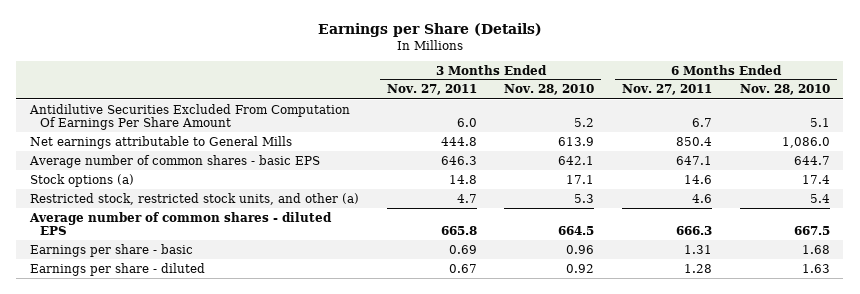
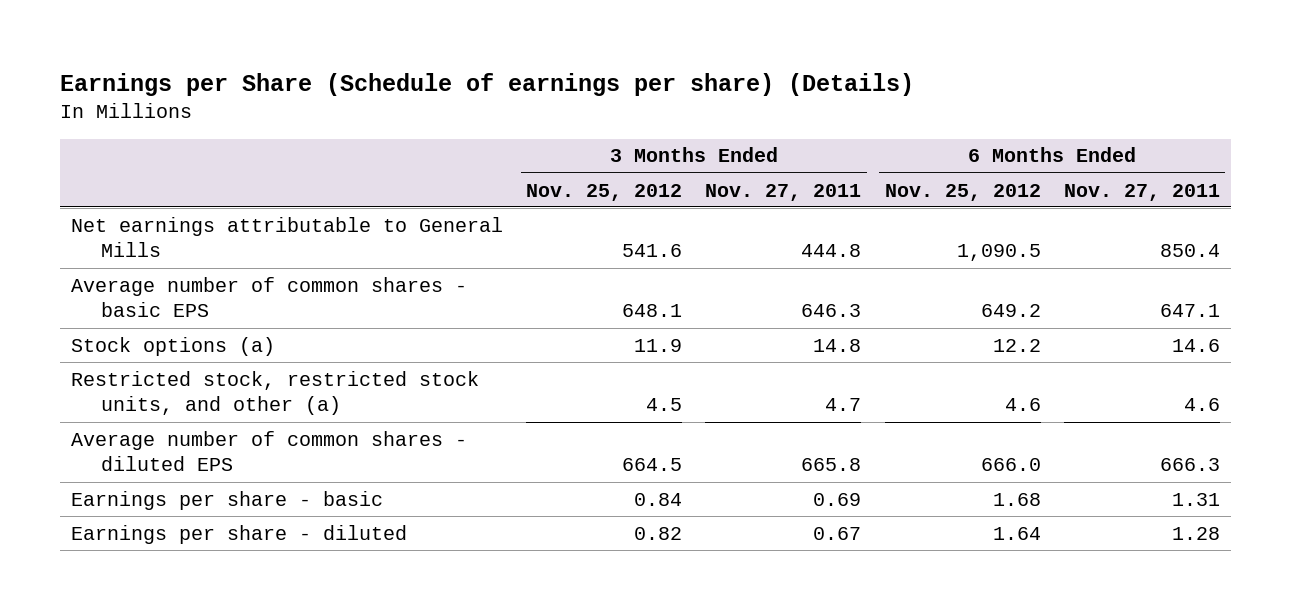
- Earnings per Share (Details)
+ Earnings per Share (Schedule of earnings per share) (Details)
- | 3 Months Ended Nov. 27, 2011 | 3 Months Ended Nov. 28, 2010 | 6 Months Ended Nov. 27, 2011 | 6 Months Ended Nov. 28, 2010
+ | 3 Months Ended Nov. 25, 2012 | 3 Months Ended Nov. 27, 2011 | 6 Months Ended Nov. 25, 2012 | 6 Months Ended Nov. 27, 2011
- Antidilutive Securities Excluded From Computation Of Earnings Per Share Amount | 6.0 | 5.2 | 6.7 | 5.1

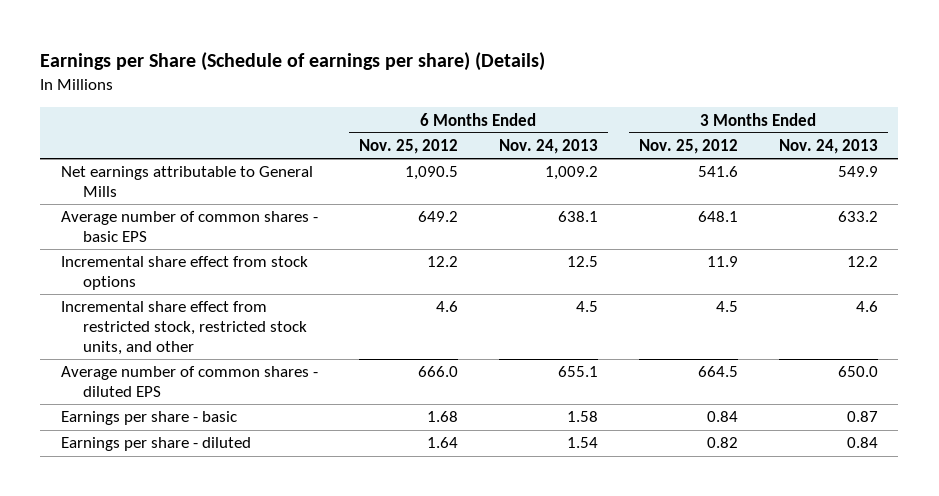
- | 3 Months Ended Nov. 25, 2012 | 3 Months Ended Nov. 27, 2011 | 6 Months Ended Nov. 25, 2012 | 6 Months Ended Nov. 27, 2011
+ | 6 Months Ended Nov. 25, 2012 | 6 Months Ended Nov. 24, 2013 | 3 Months Ended Nov. 25, 2012 | 3 Months Ended Nov. 24, 2013
- Stock options (a) | 11.9 | 14.8 | 12.2 | 14.6
- Restricted stock, restricted stock units, and other (a) | 4.5 | 4.7 | 4.6 | 4.6
+ Incremental share effect from stock options | 12.2 | 12.5 | 11.9 | 12.2
+ Incremental share effect from restricted stock, restricted stock units, and other | 4.6 | 4.5 | 4.5 | 4.6

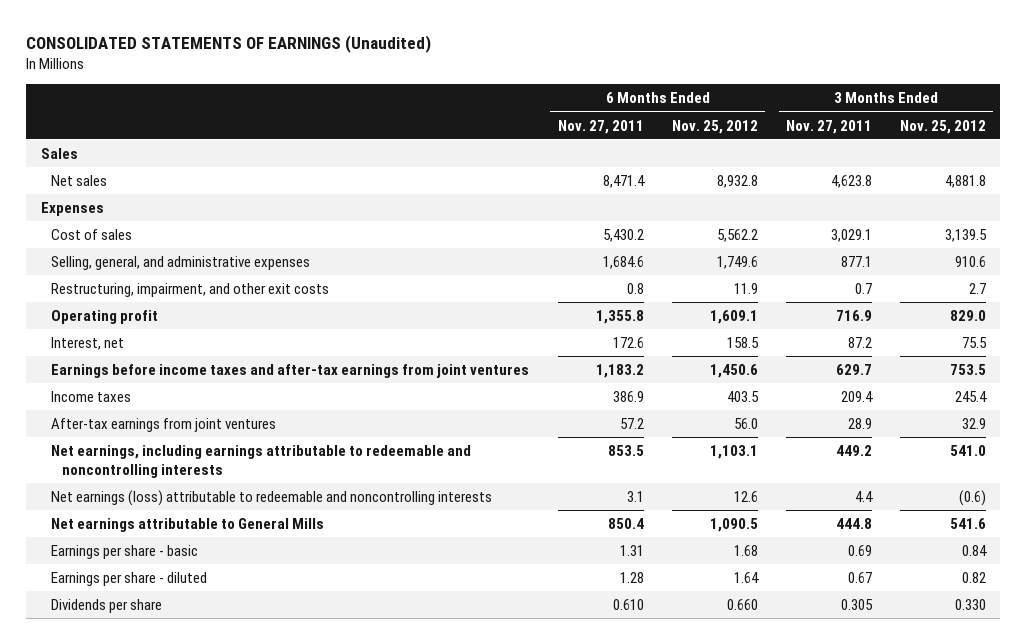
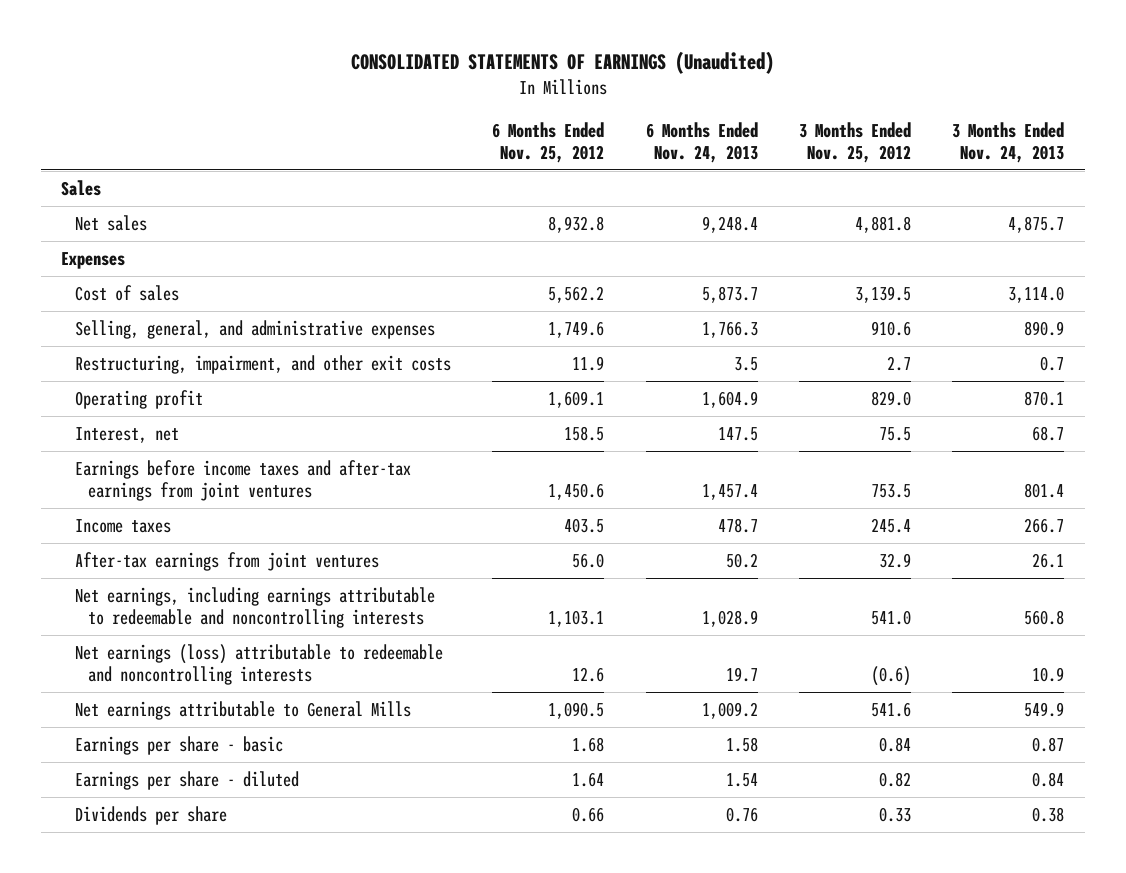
- | 6 Months Ended Nov. 27, 2011 | 6 Months Ended Nov. 25, 2012 | 3 Months Ended Nov. 27, 2011 | 3 Months Ended Nov. 25, 2012
+ | 6 Months Ended Nov. 25, 2012 | 6 Months Ended Nov. 24, 2013 | 3 Months Ended Nov. 25, 2012 | 3 Months Ended Nov. 24, 2013
- Dividends per share | 0.610 | 0.660 | 0.305 | 0.330
+ Dividends per share | 0.66 | 0.76 | 0.33 | 0.38

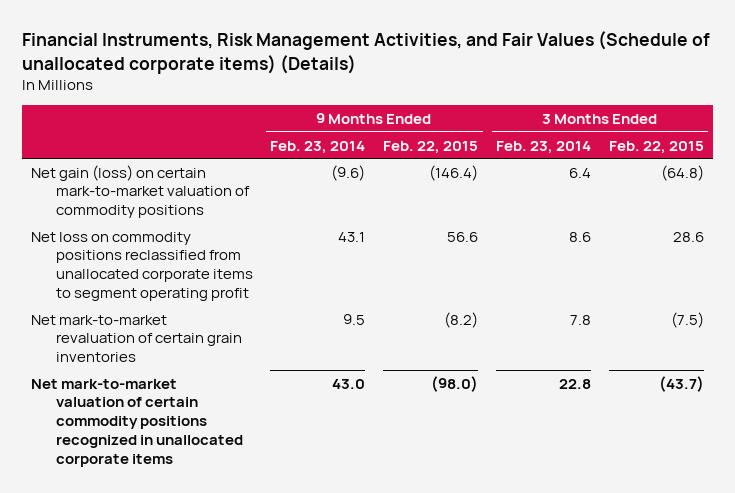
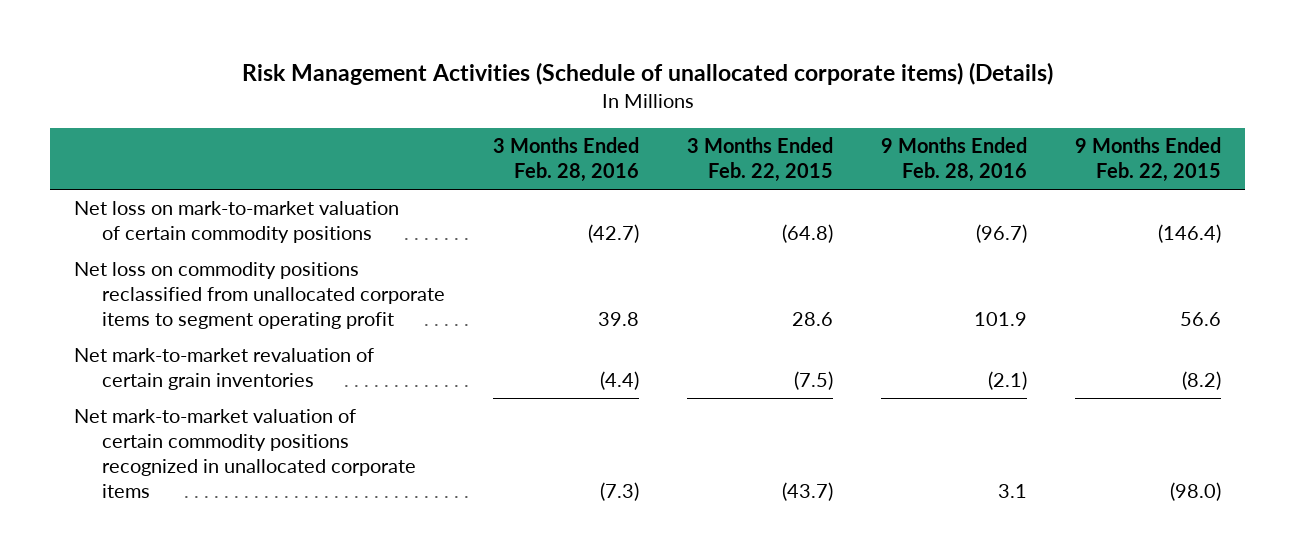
- Financial Instruments, Risk Management Activities, and Fair Values (Schedule of unallocated corporate items) (Details)
+ Risk Management Activities (Schedule of unallocated corporate items) (Details)
- | 9 Months Ended Feb. 23, 2014 | 9 Months Ended Feb. 22, 2015 | 3 Months Ended Feb. 23, 2014 | 3 Months Ended Feb. 22, 2015
+ | 3 Months Ended Feb. 28, 2016 | 3 Months Ended Feb. 22, 2015 | 9 Months Ended Feb. 28, 2016 | 9 Months Ended Feb. 22, 2015
- Net gain (loss) on certain mark-to-market valuation of commodity positions | (9.6) | (146.4) | 6.4 | (64.8)
+ Net loss on mark-to-market valuation of certain commodity positions | (42.7) | (64.8) | (96.7) | (146.4)

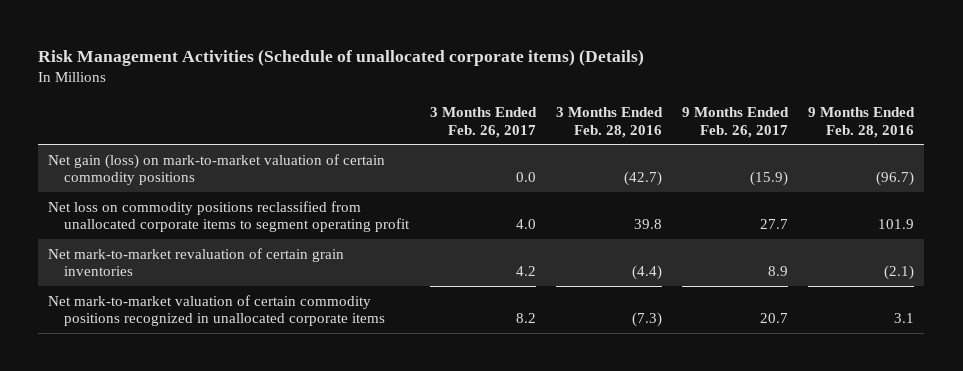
- | 3 Months Ended Feb. 28, 2016 | 3 Months Ended Feb. 22, 2015 | 9 Months Ended Feb. 28, 2016 | 9 Months Ended Feb. 22, 2015
+ | 3 Months Ended Feb. 26, 2017 | 3 Months Ended Feb. 28, 2016 | 9 Months Ended Feb. 26, 2017 | 9 Months Ended Feb. 28, 2016
- Net loss on mark-to-market valuation of certain commodity positions | (42.7) | (64.8) | (96.7) | (146.4)
+ Net gain (loss) on mark-to-market valuation of certain commodity positions | 0.0 | (42.7) | (15.9) | (96.7)

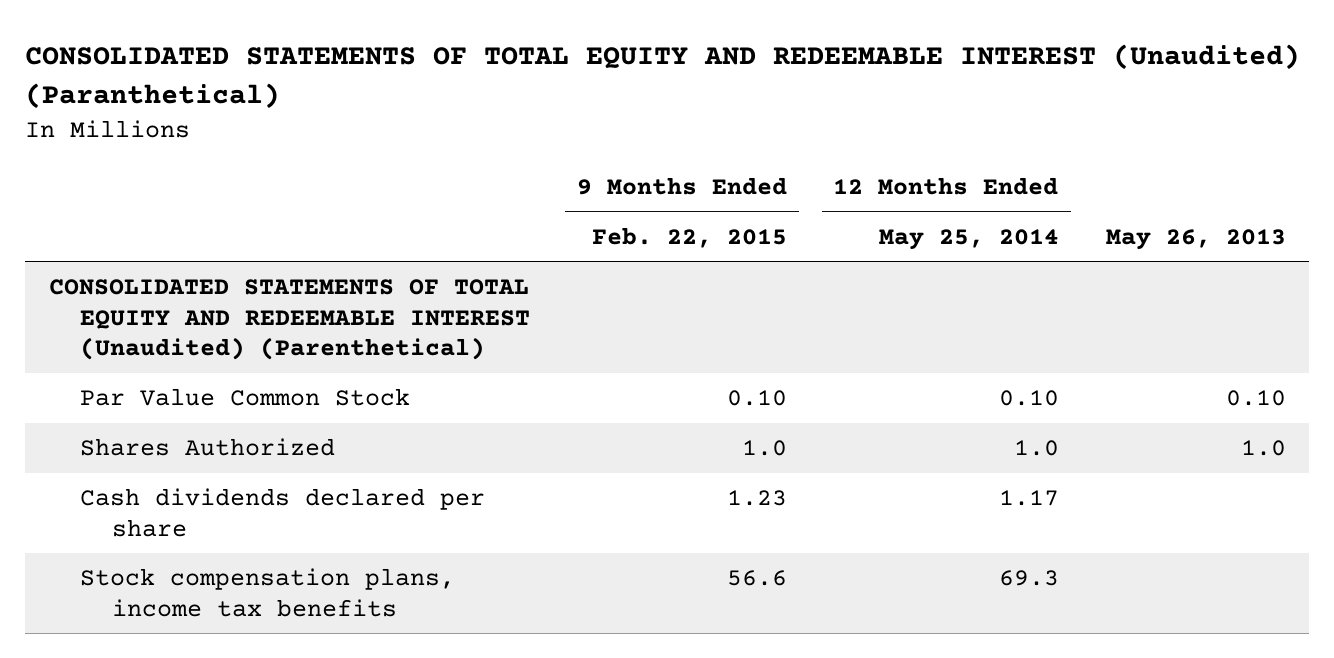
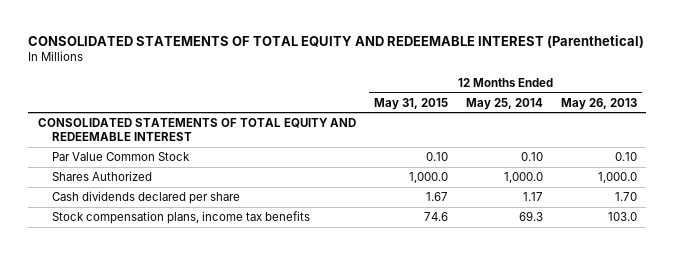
- CONSOLIDATED STATEMENTS OF TOTAL EQUITY AND REDEEMABLE INTEREST (Unaudited) (Paranthetical)
+ CONSOLIDATED STATEMENTS OF TOTAL EQUITY AND REDEEMABLE INTEREST (Parenthetical)
- | 9 Months Ended Feb. 22, 2015 | 12 Months Ended May 25, 2014 | May 26, 2013
+ | 12 Months Ended May 31, 2015 | 12 Months Ended May 25, 2014 | 12 Months Ended May 26, 2013
- CONSOLIDATED STATEMENTS OF TOTAL EQUITY AND REDEEMABLE INTEREST (Unaudited) (Parenthetical)
+ CONSOLIDATED STATEMENTS OF TOTAL EQUITY AND REDEEMABLE INTEREST
- Shares Authorized | 1.0 | 1.0 | 1.0
+ Shares Authorized | 1,000.0 | 1,000.0 | 1,000.0

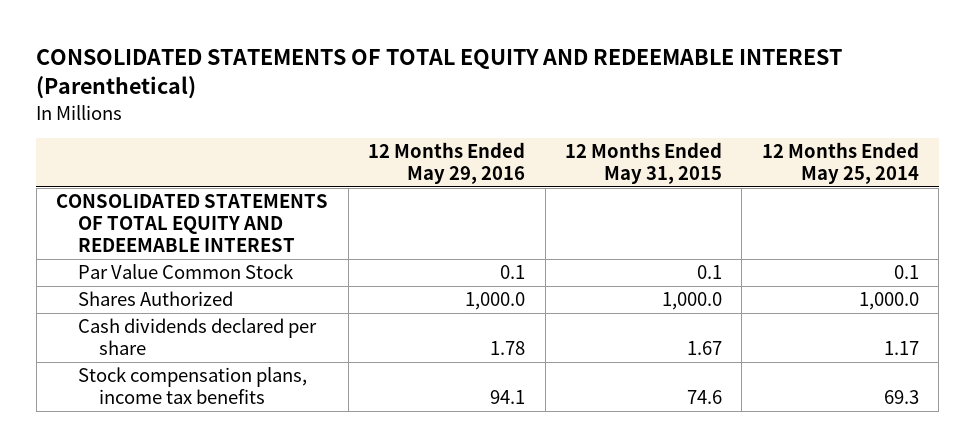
- | 12 Months Ended May 31, 2015 | 12 Months Ended May 25, 2014 | 12 Months Ended May 26, 2013
+ | 12 Months Ended May 29, 2016 | 12 Months Ended May 31, 2015 | 12 Months Ended May 25, 2014
- Par Value Common Stock | 0.10 | 0.10 | 0.10
+ Par Value Common Stock | 0.1 | 0.1 | 0.1

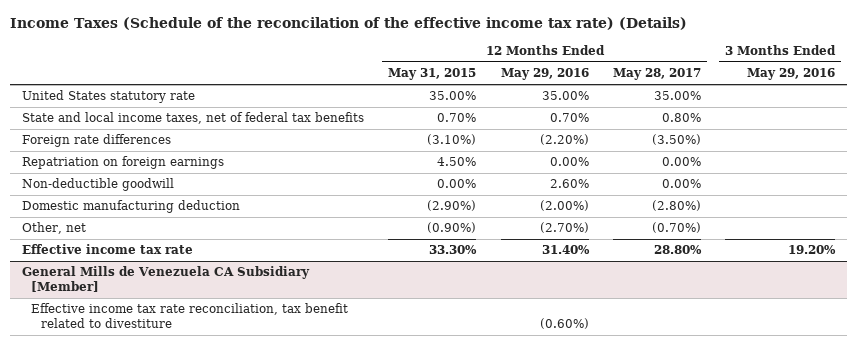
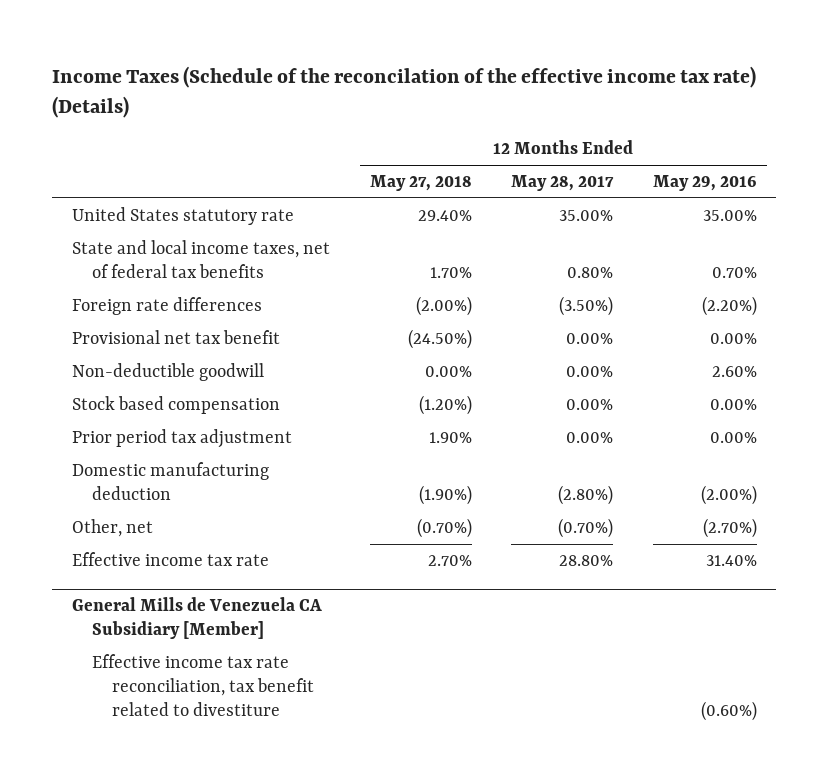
- | 12 Months Ended May 31, 2015 | 12 Months Ended May 29, 2016 | 12 Months Ended May 28, 2017 | 3 Months Ended May 29, 2016
+ | 12 Months Ended May 27, 2018 | 12 Months Ended May 28, 2017 | 12 Months Ended May 29, 2016
- Repatriation on foreign earnings | 4.50% | 0.00% | 0.00% |
+ Provisional net tax benefit | (24.50%) | 0.00% | 0.00%
+ Stock based compensation | (1.20%) | 0.00% | 0.00%
+ Prior period tax adjustment | 1.90% | 0.00% | 0.00%

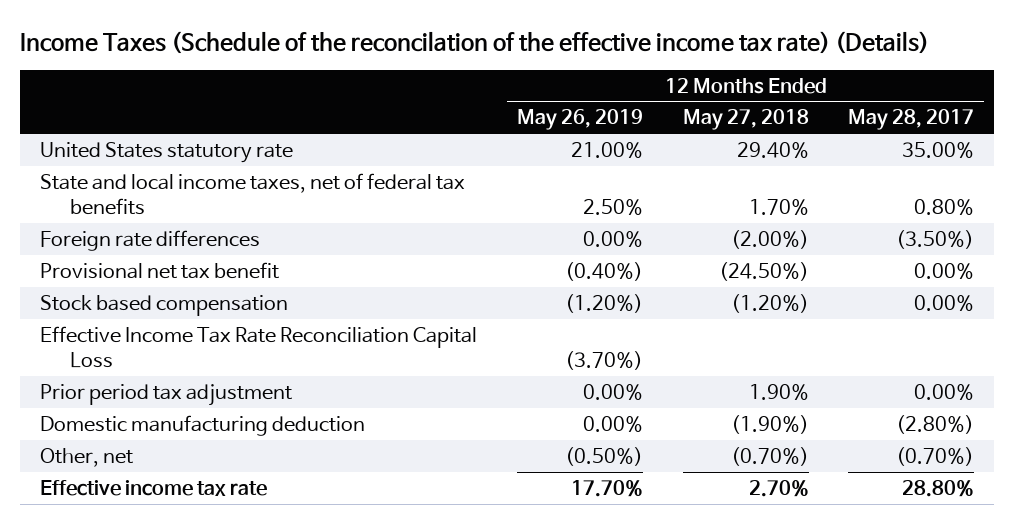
- | 12 Months Ended May 27, 2018 | 12 Months Ended May 28, 2017 | 12 Months Ended May 29, 2016
+ | 12 Months Ended May 26, 2019 | 12 Months Ended May 27, 2018 | 12 Months Ended May 28, 2017
- Non-deductible goodwill | 0.00% | 0.00% | 2.60%
+ Effective Income Tax Rate Reconciliation Capital Loss | (3.70%) | |
- General Mills de Venezuela CA Subsidiary [Member]
- Effective income tax rate reconciliation, tax benefit related to divestiture | | | (0.60%)

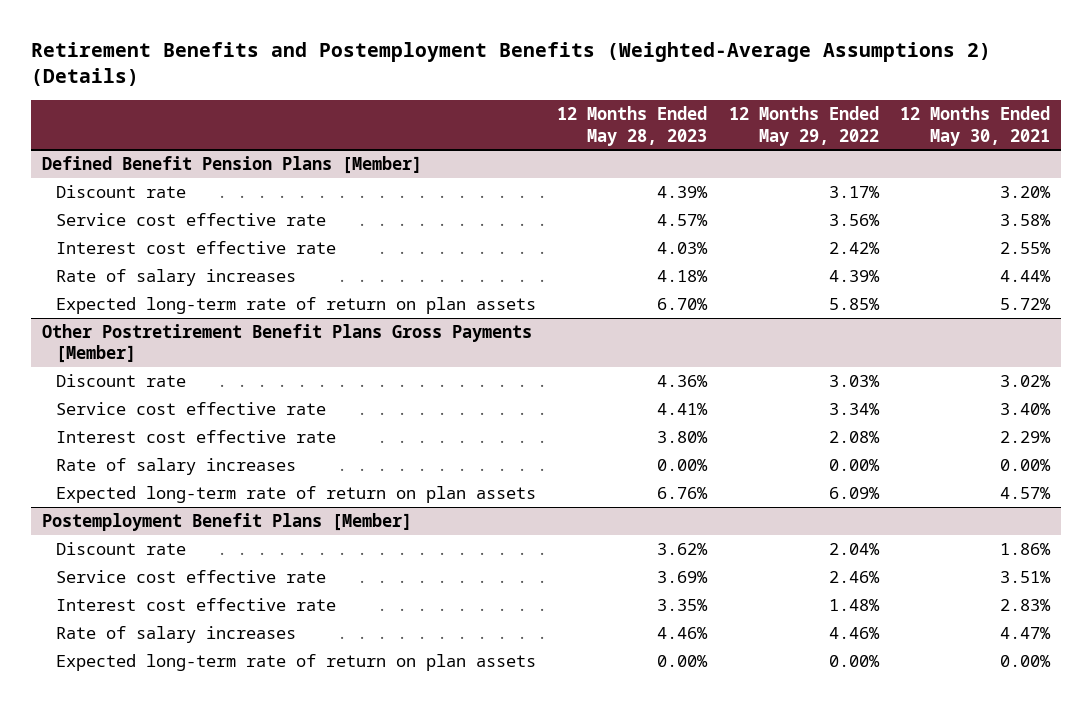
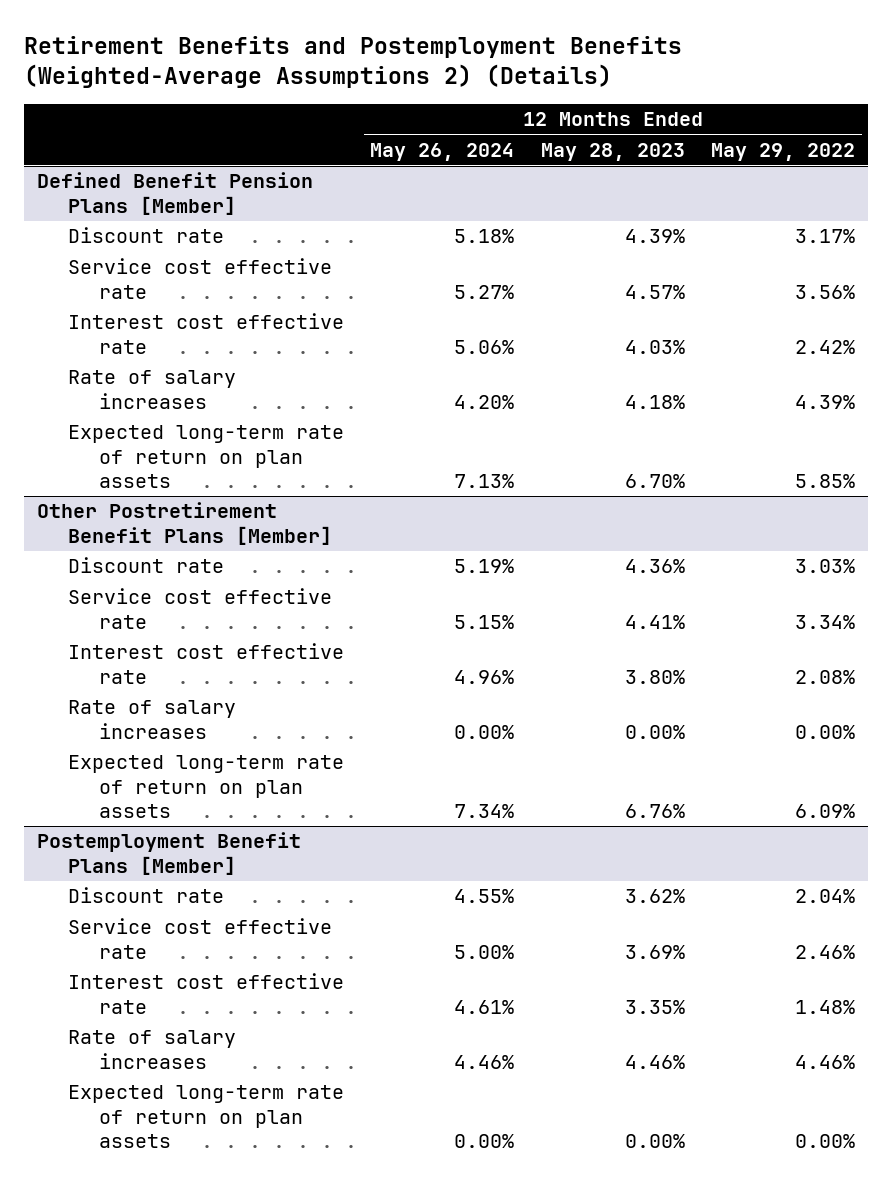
- | 12 Months Ended May 28, 2023 | 12 Months Ended May 29, 2022 | 12 Months Ended May 30, 2021
+ | 12 Months Ended May 26, 2024 | 12 Months Ended May 28, 2023 | 12 Months Ended May 29, 2022
- Other Postretirement Benefit Plans Gross Payments [Member]
+ Other Postretirement Benefit Plans [Member]

